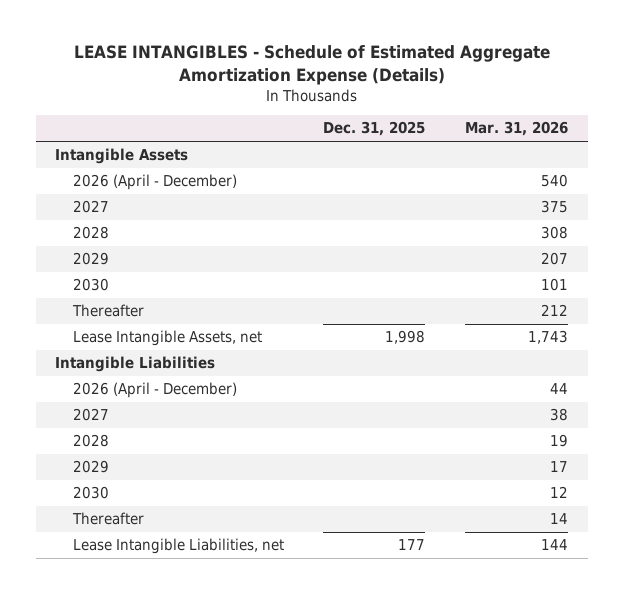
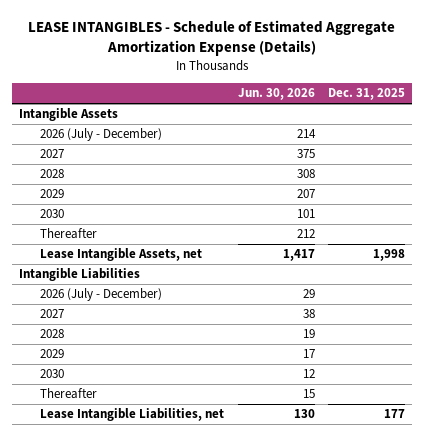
- | Dec. 31, 2025 | Mar. 31, 2026
+ | Jun. 30, 2026 | Dec. 31, 2025
- 2026 (April - December) | | 540
+ 2026 (July - December) | 214 |
- 2026 (April - December) | | 44
+ 2026 (July - December) | 29 |

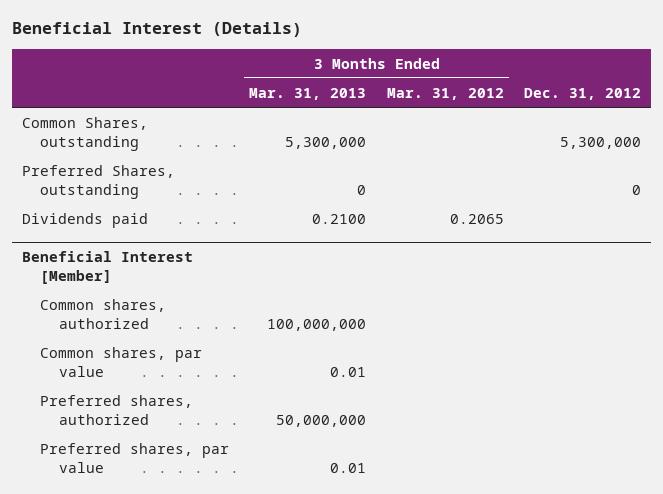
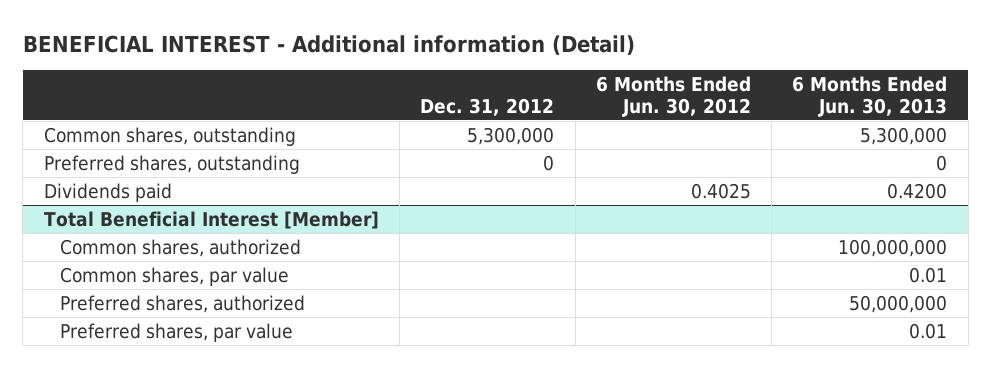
- Beneficial Interest (Details)
+ BENEFICIAL INTEREST - Additional information (Detail)
- | 3 Months Ended Mar. 31, 2013 | 3 Months Ended Mar. 31, 2012 | Dec. 31, 2012
+ | Dec. 31, 2012 | 6 Months Ended Jun. 30, 2012 | 6 Months Ended Jun. 30, 2013
- Common Shares, outstanding | 5,300,000 | | 5,300,000
- Preferred Shares, outstanding | 0 | | 0
+ Common shares, outstanding | 5,300,000 | | 5,300,000
+ Preferred shares, outstanding | 0 | | 0
- Beneficial Interest [Member]
+ Total Beneficial Interest [Member]

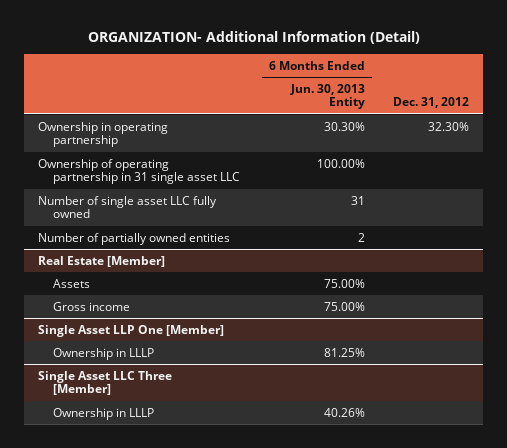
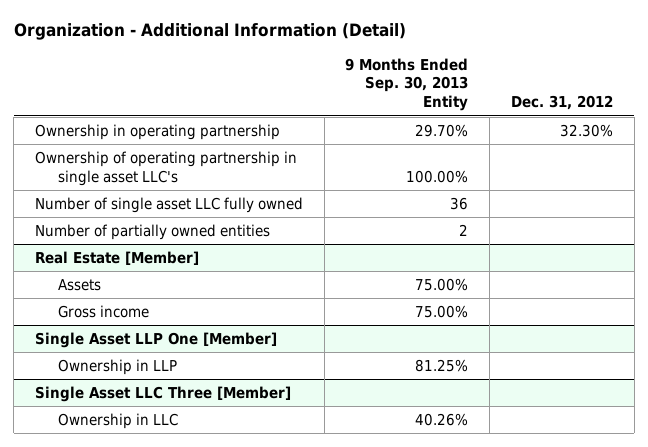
- ORGANIZATION- Additional Information (Detail)
+ Organization - Additional Information (Detail)
- | 6 Months Ended Jun. 30, 2013 Entity | Dec. 31, 2012
+ | 9 Months Ended Sep. 30, 2013 Entity | Dec. 31, 2012
- Ownership of operating partnership in 31 single asset LLC | 100.00% |
+ Ownership of operating partnership in single asset LLC's | 100.00% |
@ Single Asset LLP One [Member]
- Ownership in LLLP | 81.25% |
+ Ownership in LLP | 81.25% |
@ Single Asset LLC Three [Member]
- Ownership in LLLP | 40.26% |
+ Ownership in LLC | 40.26% |

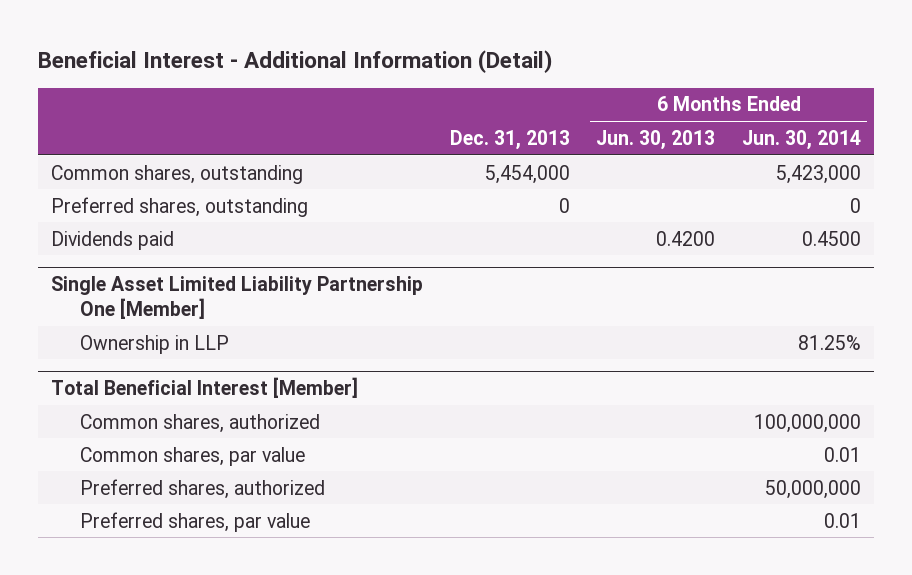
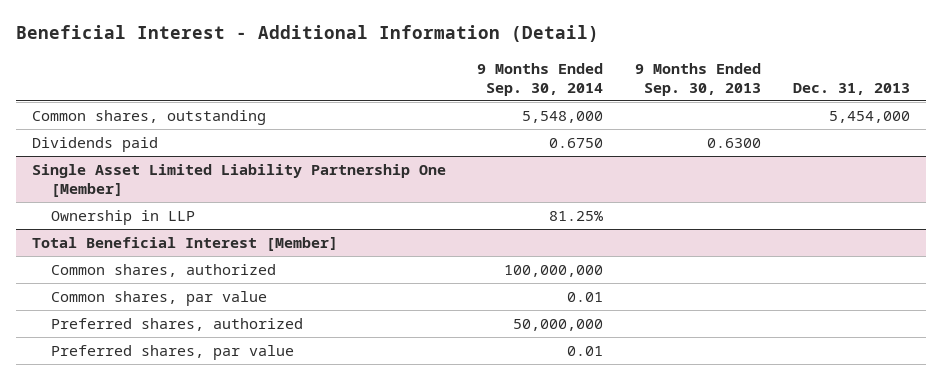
- | Dec. 31, 2013 | 6 Months Ended Jun. 30, 2013 | 6 Months Ended Jun. 30, 2014
+ | 9 Months Ended Sep. 30, 2014 | 9 Months Ended Sep. 30, 2013 | Dec. 31, 2013
- Preferred shares, outstanding | 0 | | 0

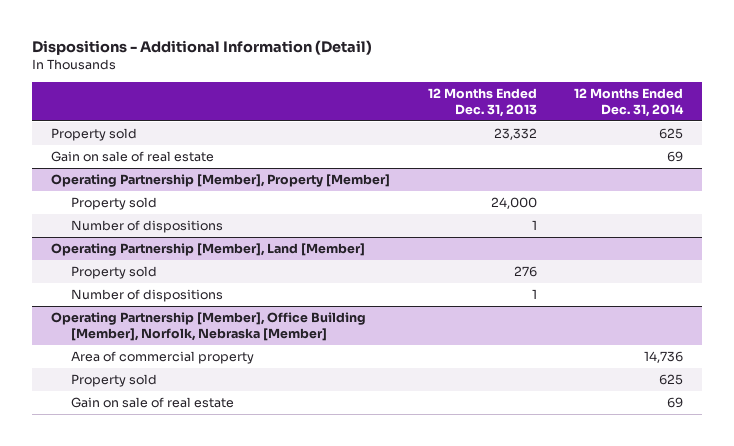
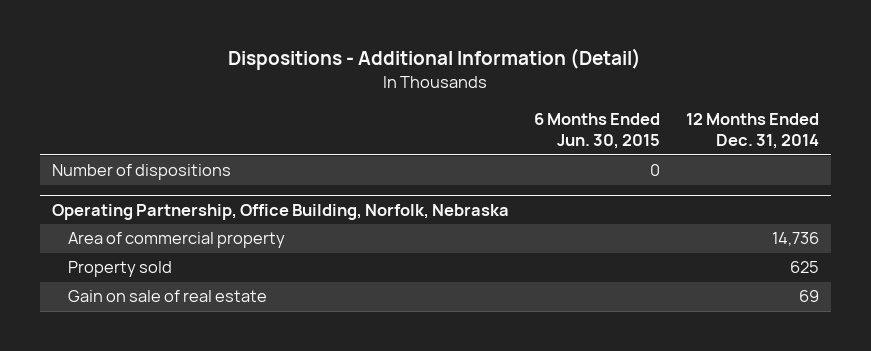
- | 12 Months Ended Dec. 31, 2013 | 12 Months Ended Dec. 31, 2014
+ | 6 Months Ended Jun. 30, 2015 | 12 Months Ended Dec. 31, 2014
- Property sold | 23,332 | 625
- Gain on sale of real estate | | 69
- Operating Partnership [Member], Property [Member]
- Property sold | 24,000 |
- Number of dispositions | 1 |
- Operating Partnership [Member], Land [Member]
- Property sold | 276 |
- Number of dispositions | 1 |
- Operating Partnership [Member], Office Building [Member], Norfolk, Nebraska [Member]
+ Number of dispositions | 0 |
+ Operating Partnership, Office Building, Norfolk, Nebraska

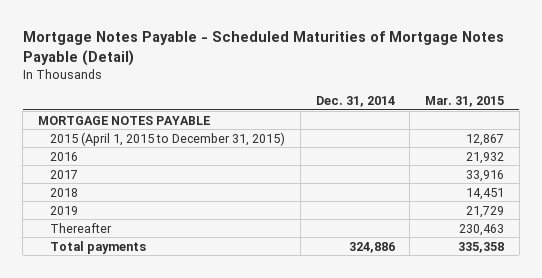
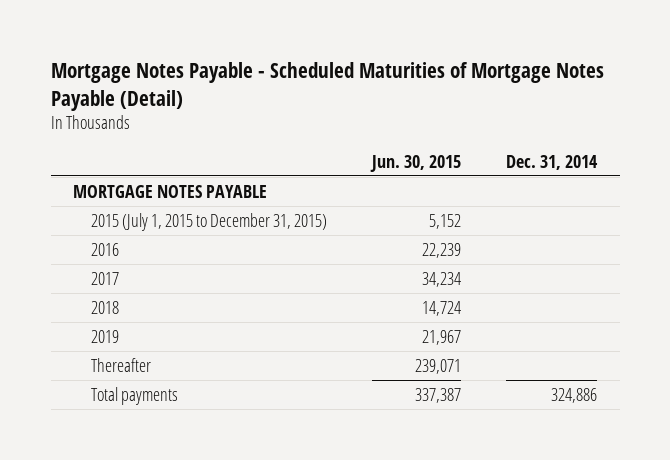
- | Dec. 31, 2014 | Mar. 31, 2015
+ | Jun. 30, 2015 | Dec. 31, 2014
- 2015 (April 1, 2015 to December 31, 2015) | | 12,867
+ 2015 (July 1, 2015 to December 31, 2015) | 5,152 |

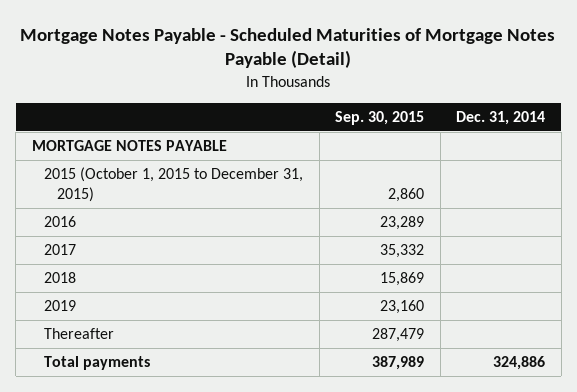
- | Jun. 30, 2015 | Dec. 31, 2014
+ | Sep. 30, 2015 | Dec. 31, 2014
- 2015 (July 1, 2015 to December 31, 2015) | 5,152 |
+ 2015 (October 1, 2015 to December 31, 2015) | 2,860 |

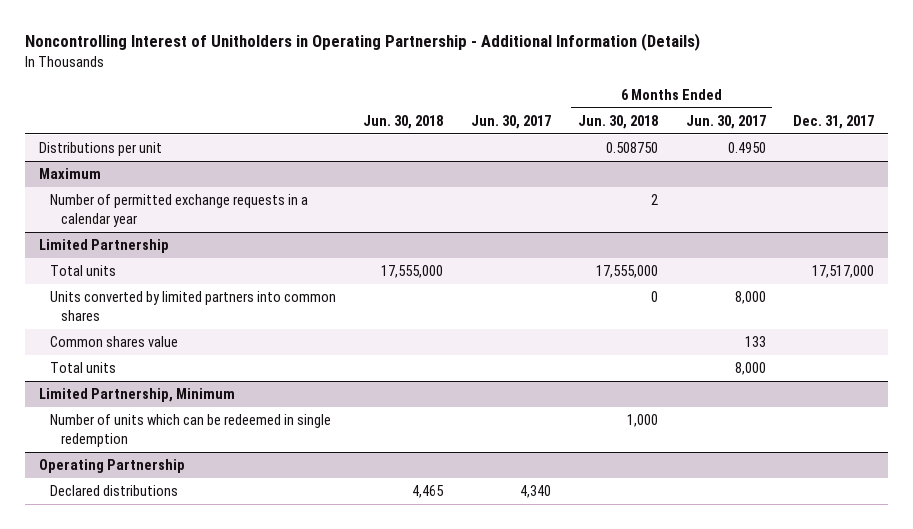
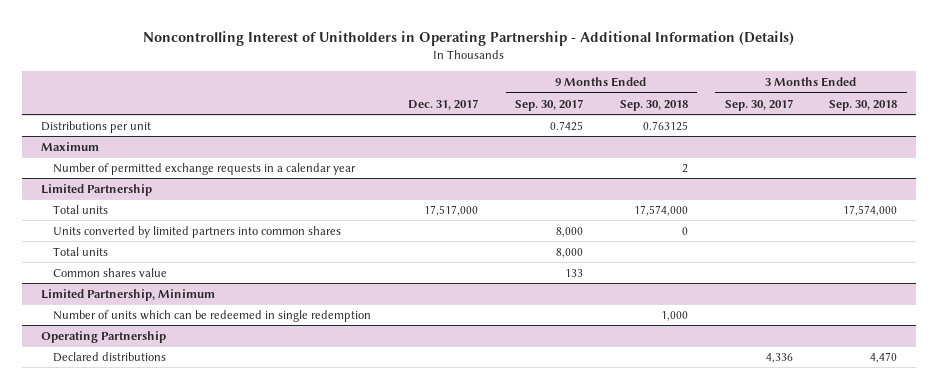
- | Jun. 30, 2018 | Jun. 30, 2017 | 6 Months Ended Jun. 30, 2018 | 6 Months Ended Jun. 30, 2017 | Dec. 31, 2017
+ | Dec. 31, 2017 | 9 Months Ended Sep. 30, 2017 | 9 Months Ended Sep. 30, 2018 | 3 Months Ended Sep. 30, 2017 | 3 Months Ended Sep. 30, 2018
@ Limited Partnership
moved down: Common shares value | | 133 | | |

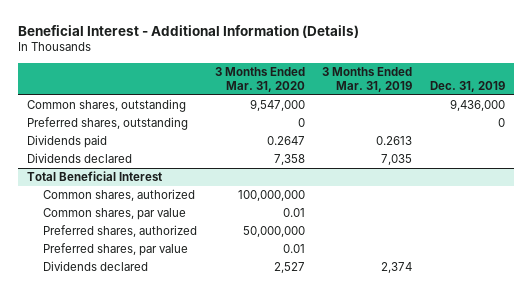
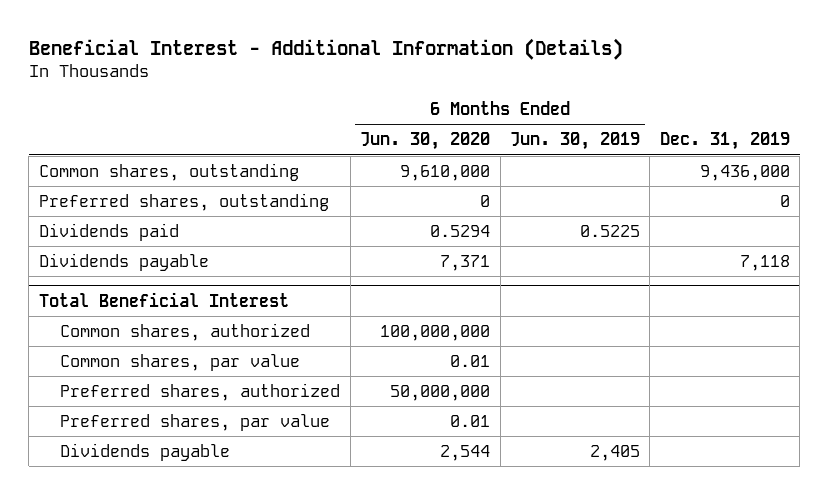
- | 3 Months Ended Mar. 31, 2020 | 3 Months Ended Mar. 31, 2019 | Dec. 31, 2019
+ | 6 Months Ended Jun. 30, 2020 | 6 Months Ended Jun. 30, 2019 | Dec. 31, 2019
- Dividends declared | 7,358 | 7,035 |
+ Dividends payable | 7,371 | | 7,118
@ Total Beneficial Interest
- Dividends declared | 2,527 | 2,374 |
+ Dividends payable | 2,544 | 2,405 |

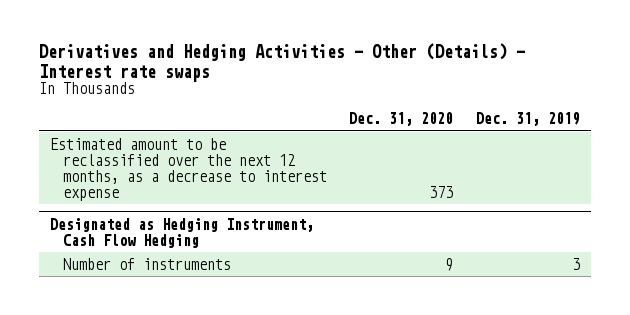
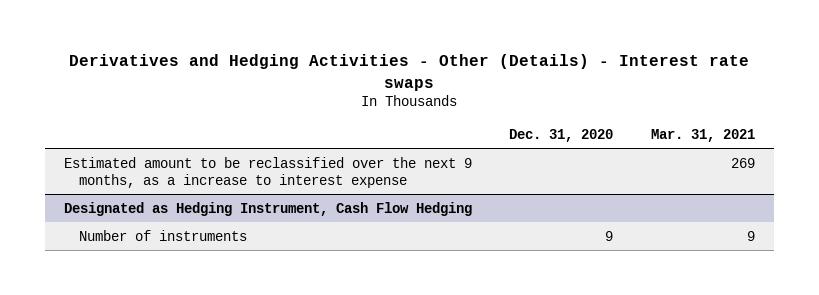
- | Dec. 31, 2020 | Dec. 31, 2019
+ | Dec. 31, 2020 | Mar. 31, 2021
- Estimated amount to be reclassified over the next 12 months, as a decrease to interest expense | 373 |
+ Estimated amount to be reclassified over the next 9 months, as a increase to interest expense | | 269

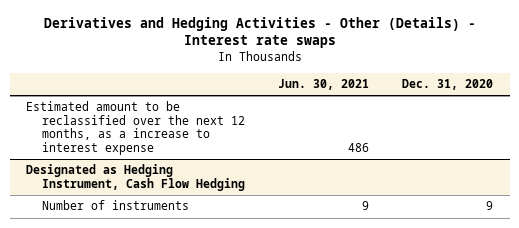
- | Dec. 31, 2020 | Mar. 31, 2021
+ | Jun. 30, 2021 | Dec. 31, 2020
- Estimated amount to be reclassified over the next 9 months, as a increase to interest expense | | 269
+ Estimated amount to be reclassified over the next 12 months, as a increase to interest expense | 486 |

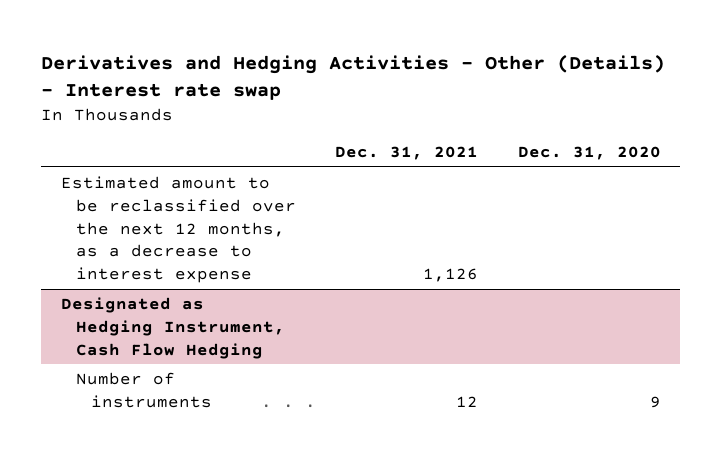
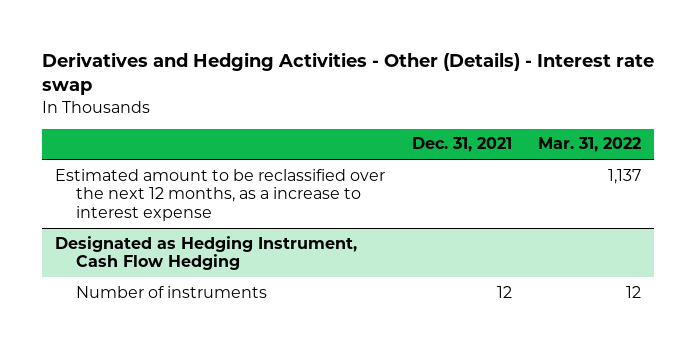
- | Dec. 31, 2021 | Dec. 31, 2020
+ | Dec. 31, 2021 | Mar. 31, 2022
- Estimated amount to be reclassified over the next 12 months, as a decrease to interest expense | 1,126 |
+ Estimated amount to be reclassified over the next 12 months, as a increase to interest expense | | 1,137

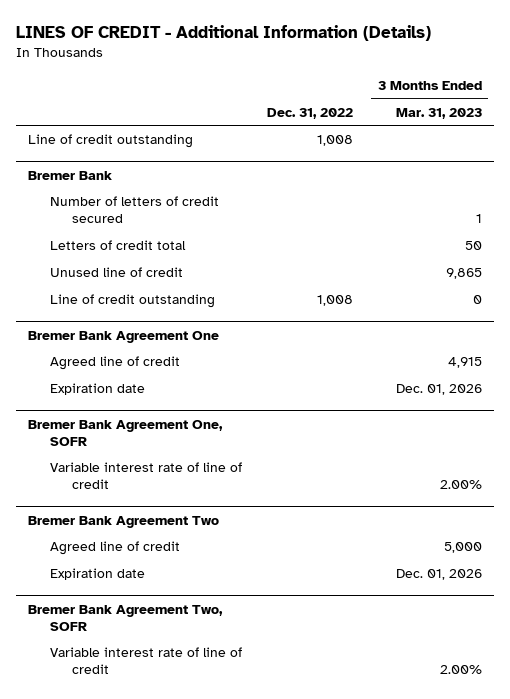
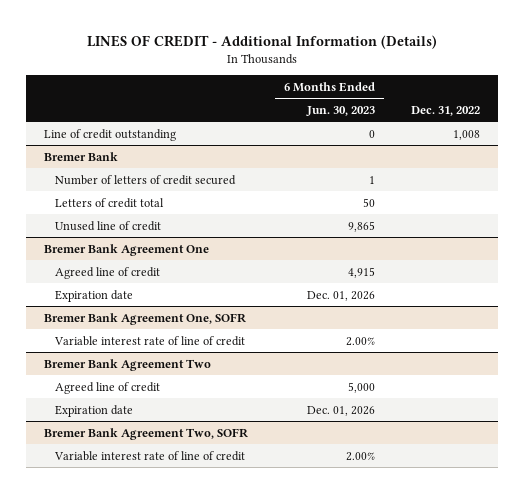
- | Dec. 31, 2022 | 3 Months Ended Mar. 31, 2023
+ | 6 Months Ended Jun. 30, 2023 | Dec. 31, 2022
@ Bremer Bank
- Line of credit outstanding | 1,008 | 0

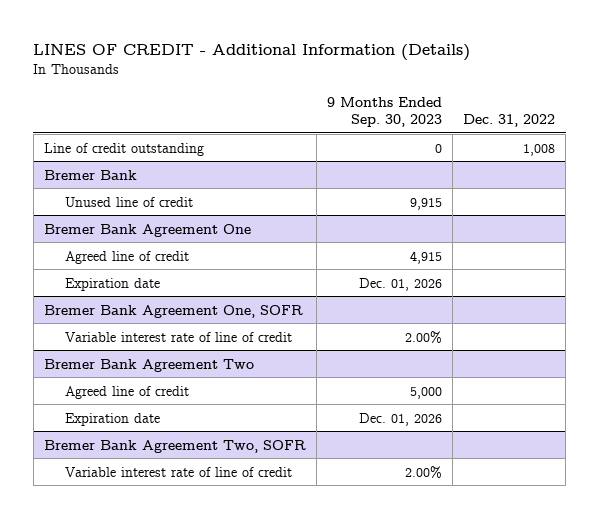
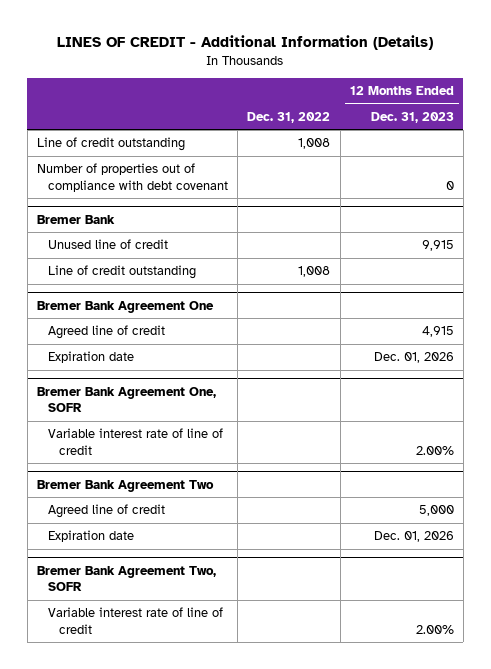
- | 9 Months Ended Sep. 30, 2023 | Dec. 31, 2022
+ | Dec. 31, 2022 | 12 Months Ended Dec. 31, 2023
+ Number of properties out of compliance with debt covenant | | 0
@ Bremer Bank
+ Line of credit outstanding | 1,008 |

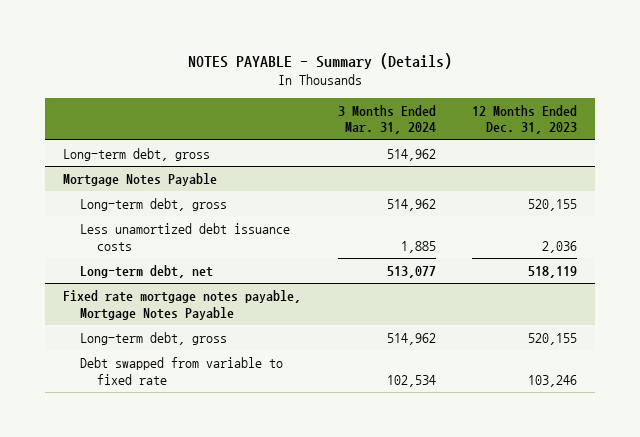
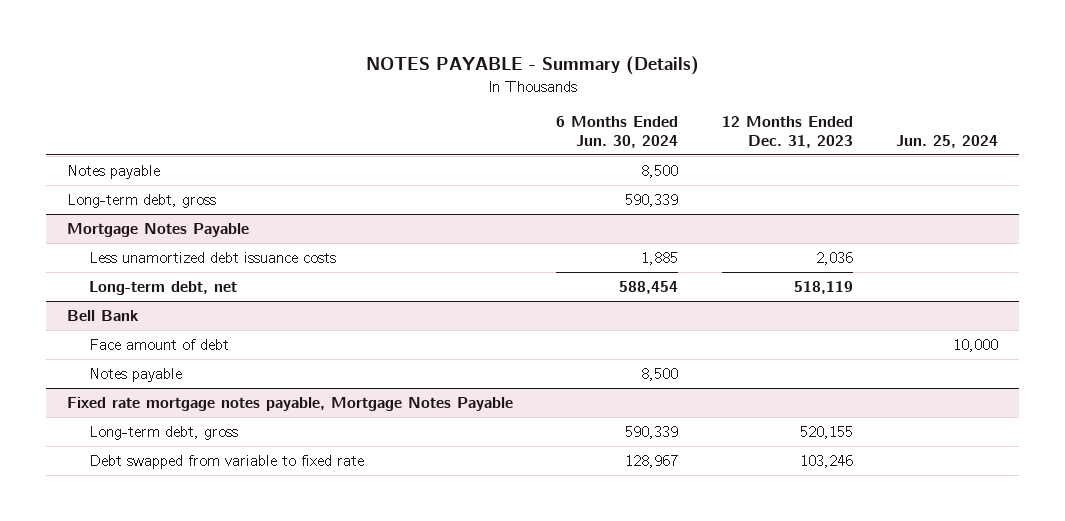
- | 3 Months Ended Mar. 31, 2024 | 12 Months Ended Dec. 31, 2023
+ | 6 Months Ended Jun. 30, 2024 | 12 Months Ended Dec. 31, 2023 | Jun. 25, 2024
+ Notes payable | 8,500 | |
@ Mortgage Notes Payable
- Long-term debt, gross | 514,962 | 520,155
+ Bell Bank
+ Face amount of debt | | | 10,000
+ Notes payable | 8,500 | |

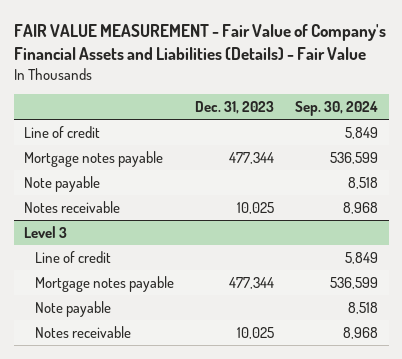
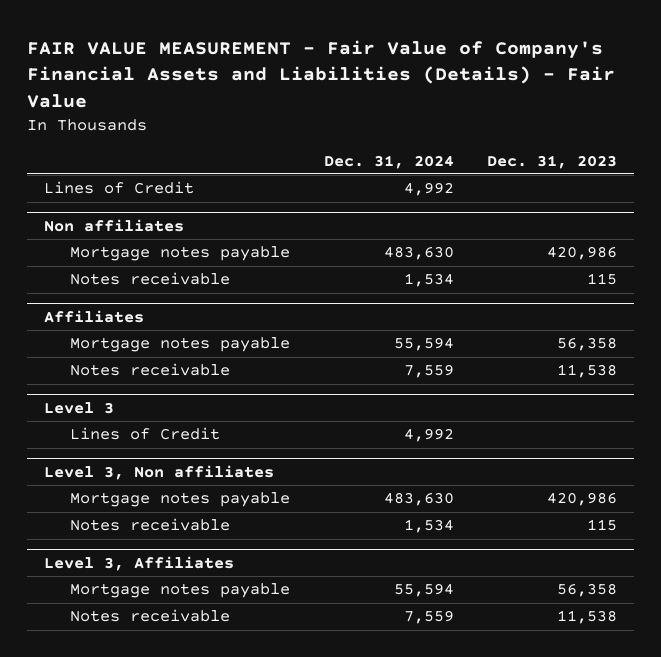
- | Dec. 31, 2023 | Sep. 30, 2024
+ | Dec. 31, 2024 | Dec. 31, 2023
- Line of credit | | 5,849
- Mortgage notes payable | 477,344 | 536,599
- Note payable | | 8,518
- Notes receivable | 10,025 | 8,968
+ Lines of Credit | 4,992 |
+ Non affiliates
+ Mortgage notes payable | 483,630 | 420,986
+ Notes receivable | 1,534 | 115
+ Affiliates
+ Mortgage notes payable | 55,594 | 56,358
+ Notes receivable | 7,559 | 11,538
@ Level 3
- Line of credit | | 5,849
- Mortgage notes payable | 477,344 | 536,599
- Note payable | | 8,518
- Notes receivable | 10,025 | 8,968
+ Lines of Credit | 4,992 |
+ Level 3, Non affiliates
+ Mortgage notes payable | 483,630 | 420,986
+ Notes receivable | 1,534 | 115
+ Level 3, Affiliates
+ Mortgage notes payable | 55,594 | 56,358
+ Notes receivable | 7,559 | 11,538

